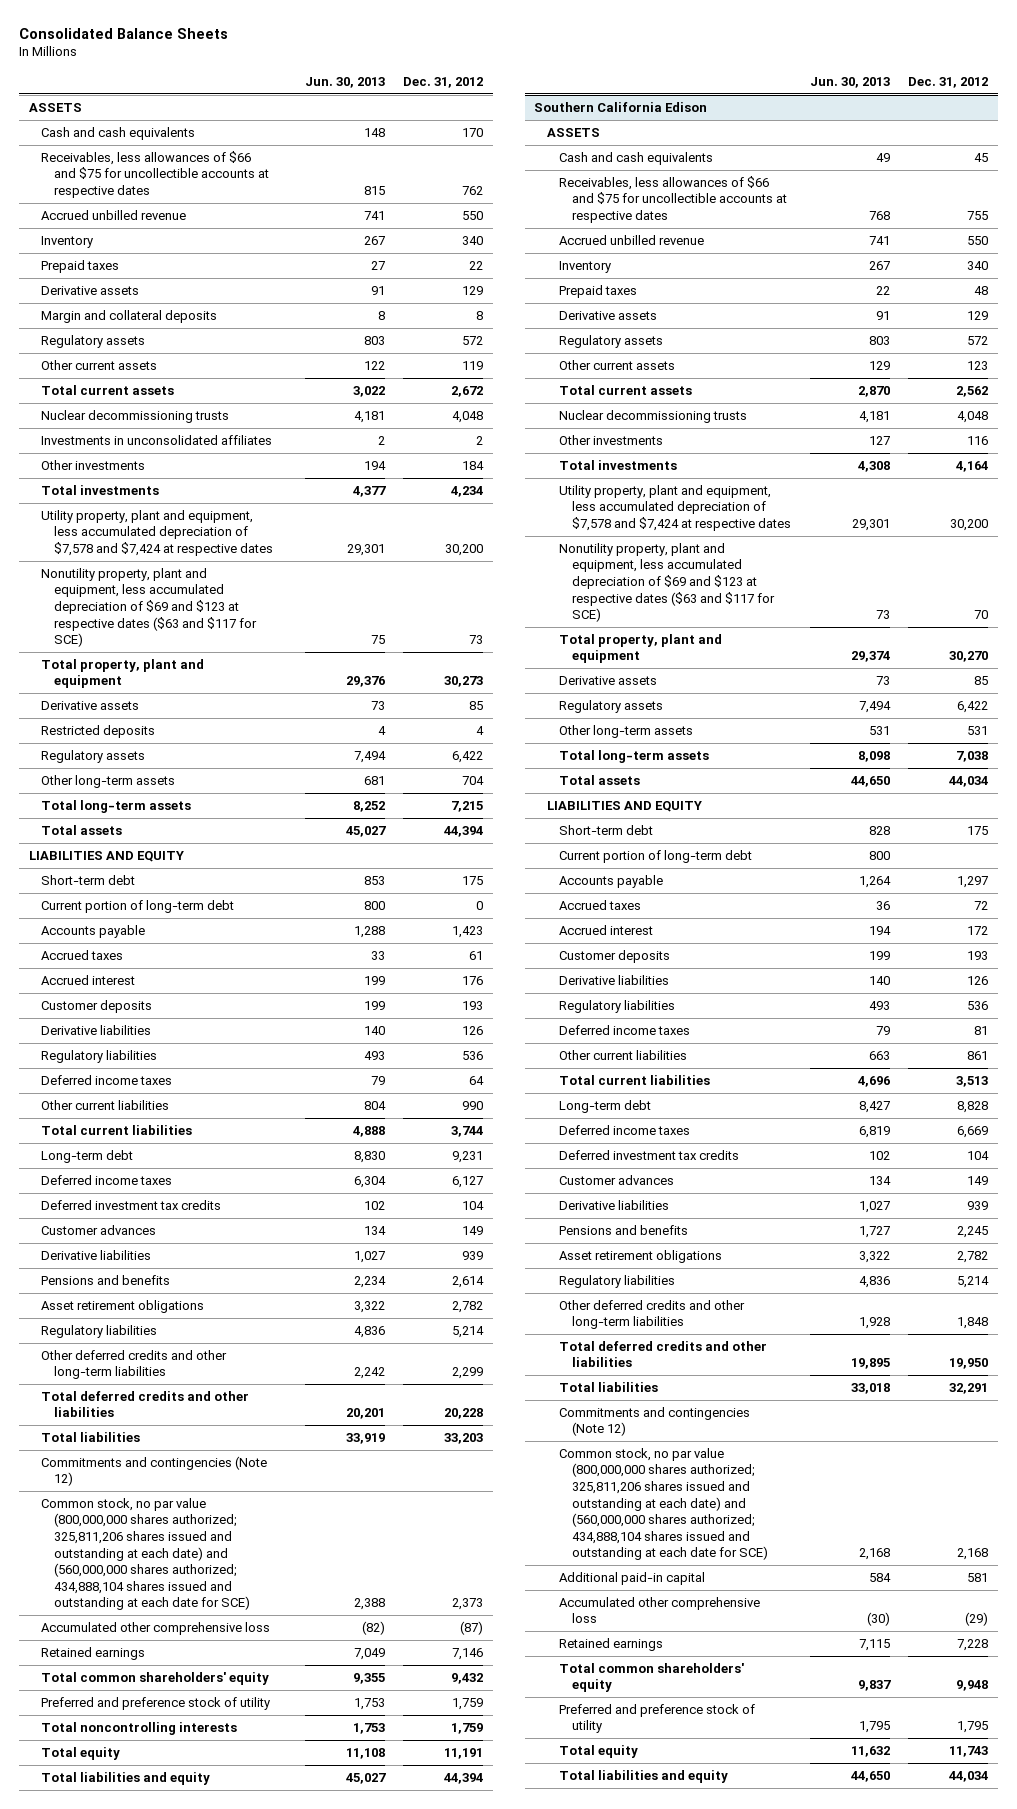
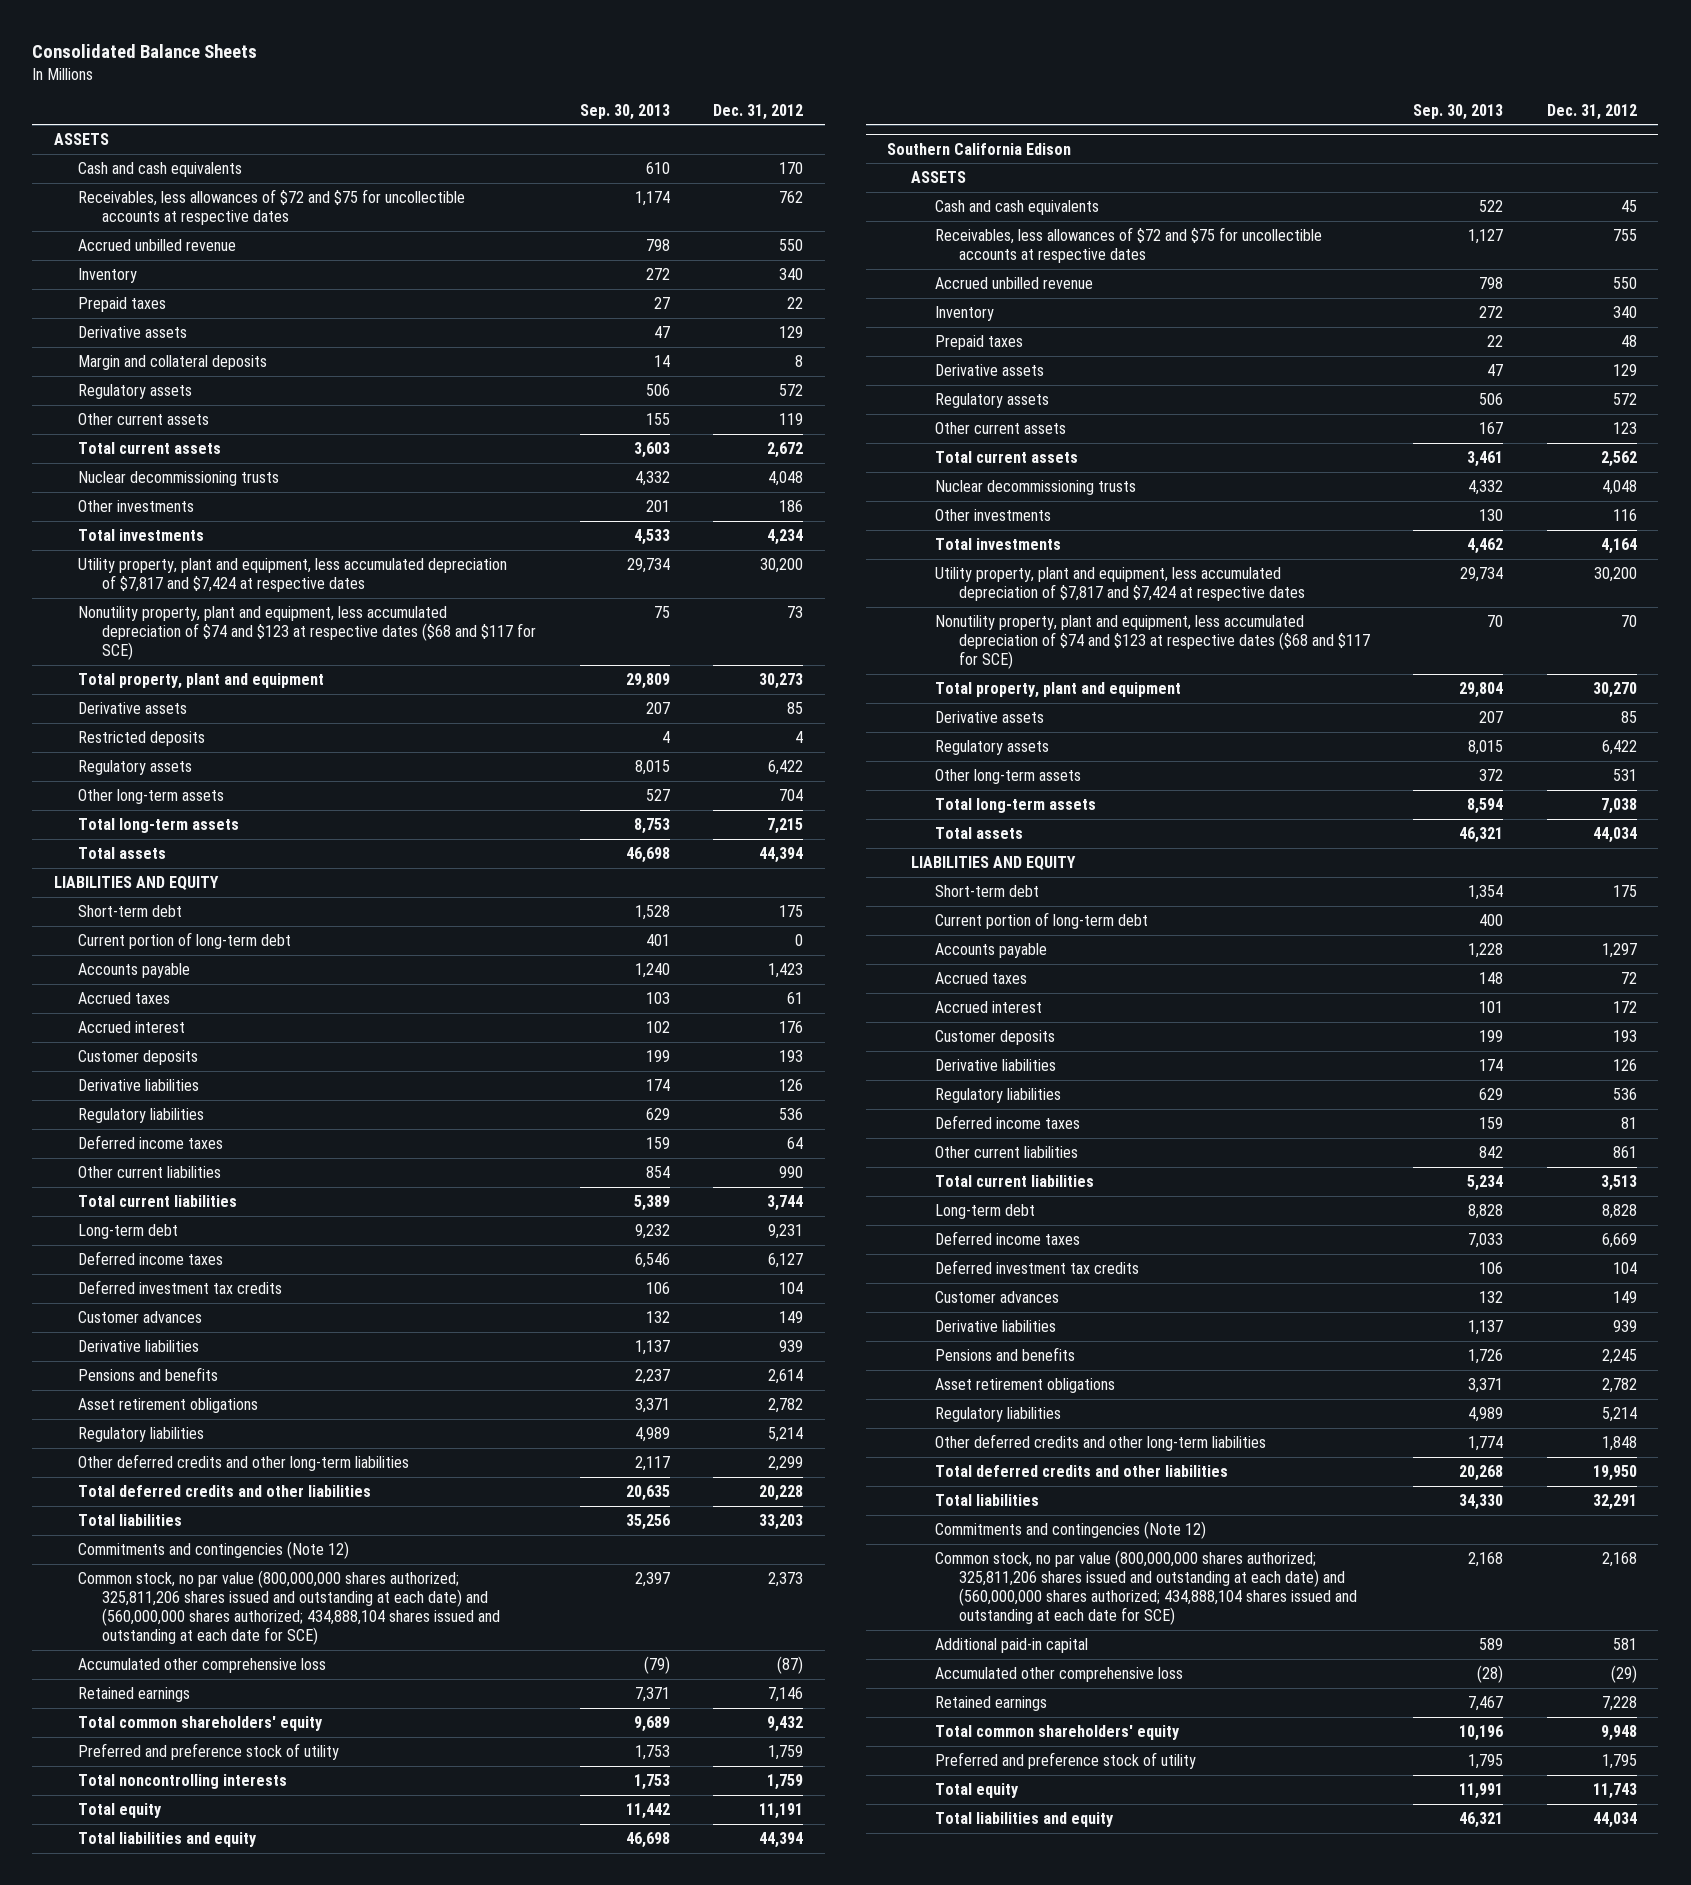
- | Jun. 30, 2013 | Dec. 31, 2012
+ | Sep. 30, 2013 | Dec. 31, 2012
- Receivables, less allowances of $66 and $75 for uncollectible accounts at respective dates | 815 | 762
+ Receivables, less allowances of $72 and $75 for uncollectible accounts at respective dates | 1,174 | 762
- Investments in unconsolidated affiliates | 2 | 2
- Other investments | 194 | 184
+ Other investments | 201 | 186
- Utility property, plant and equipment, less accumulated depreciation of $7,578 and $7,424 at respective dates | 29,301 | 30,200
- Nonutility property, plant and equipment, less accumulated depreciation of $69 and $123 at respective dates ($63 and $117 for SCE) | 75 | 73
+ Utility property, plant and equipment, less accumulated depreciation of $7,817 and $7,424 at respective dates | 29,734 | 30,200
+ Nonutility property, plant and equipment, less accumulated depreciation of $74 and $123 at respective dates ($68 and $117 for SCE) | 75 | 73
@ Southern California Edison
- Receivables, less allowances of $66 and $75 for uncollectible accounts at respective dates | 768 | 755
+ Receivables, less allowances of $72 and $75 for uncollectible accounts at respective dates | 1,127 | 755
- Utility property, plant and equipment, less accumulated depreciation of $7,578 and $7,424 at respective dates | 29,301 | 30,200
- Nonutility property, plant and equipment, less accumulated depreciation of $69 and $123 at respective dates ($63 and $117 for SCE) | 73 | 70
+ Utility property, plant and equipment, less accumulated depreciation of $7,817 and $7,424 at respective dates | 29,734 | 30,200
+ Nonutility property, plant and equipment, less accumulated depreciation of $74 and $123 at respective dates ($68 and $117 for SCE) | 70 | 70

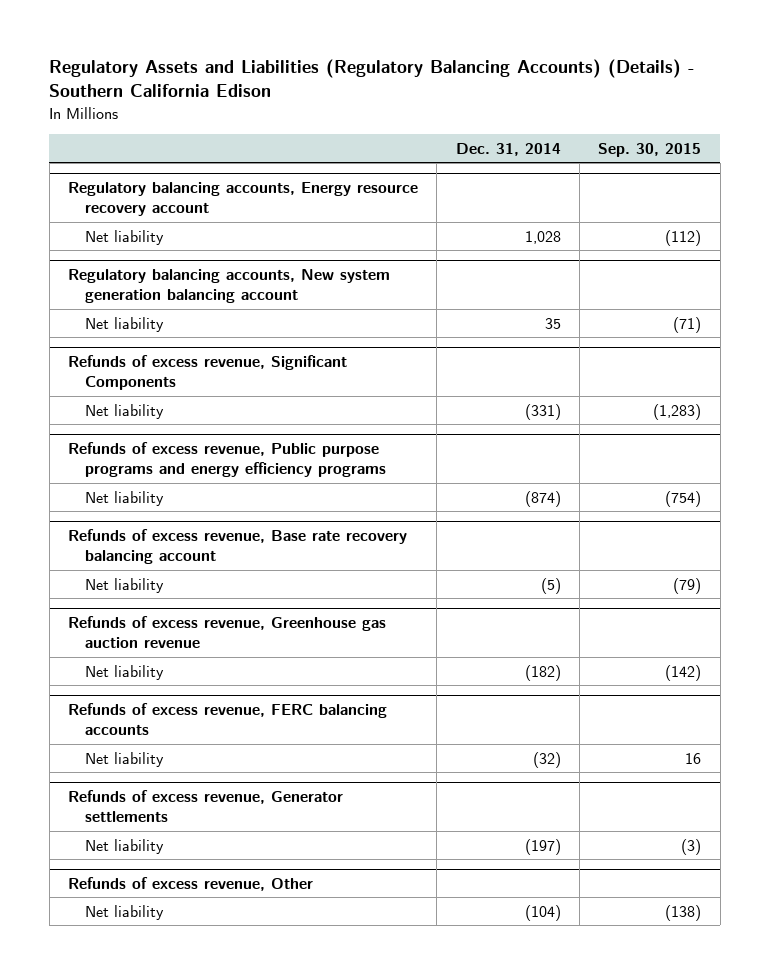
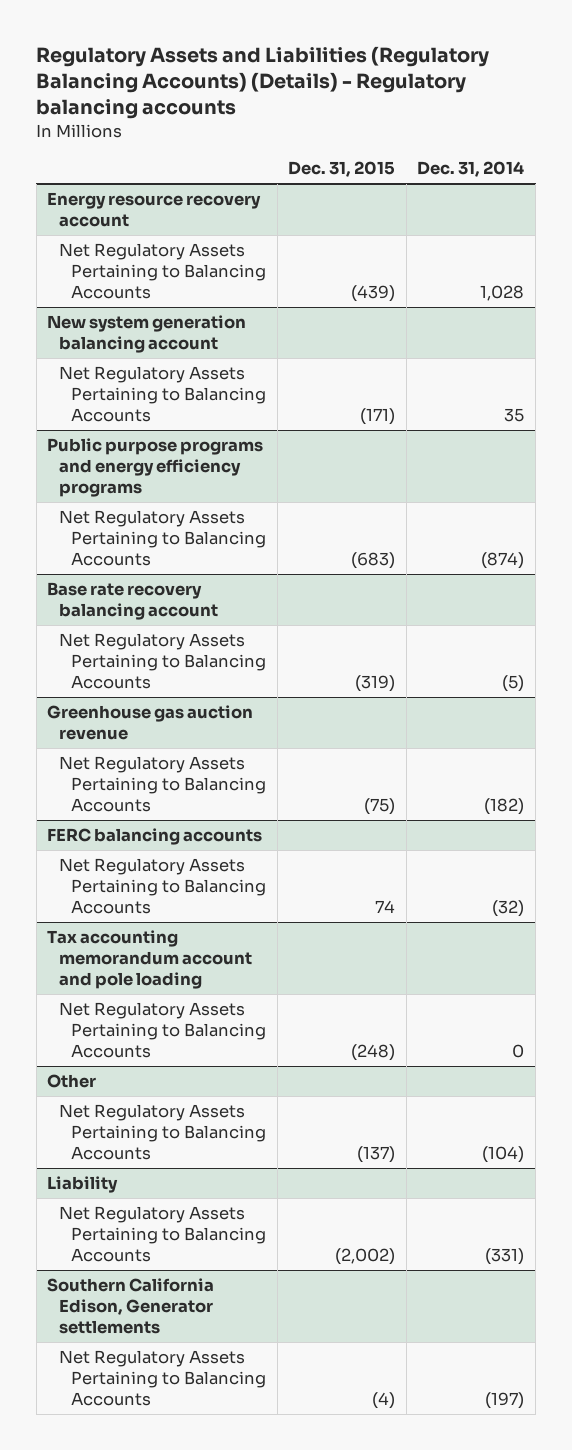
- Regulatory Assets and Liabilities (Regulatory Balancing Accounts) (Details) - Southern California Edison
+ Regulatory Assets and Liabilities (Regulatory Balancing Accounts) (Details) - Regulatory balancing accounts
- | Dec. 31, 2014 | Sep. 30, 2015
+ | Dec. 31, 2015 | Dec. 31, 2014
- Regulatory balancing accounts, Energy resource recovery account
- Net liability | 1,028 | (112)
- Regulatory balancing accounts, New system generation balancing account
- Net liability | 35 | (71)
- Refunds of excess revenue, Significant Components
- Net liability | (331) | (1,283)
- Refunds of excess revenue, Public purpose programs and energy efficiency programs
- Net liability | (874) | (754)
- Refunds of excess revenue, Base rate recovery balancing account
- Net liability | (5) | (79)
- Refunds of excess revenue, Greenhouse gas auction revenue
- Net liability | (182) | (142)
- Refunds of excess revenue, FERC balancing accounts
- Net liability | (32) | 16
- Refunds of excess revenue, Generator settlements
- Net liability | (197) | (3)
- Refunds of excess revenue, Other
- Net liability | (104) | (138)
+ Energy resource recovery account
+ Net Regulatory Assets Pertaining to Balancing Accounts | (439) | 1,028
+ New system generation balancing account
+ Net Regulatory Assets Pertaining to Balancing Accounts | (171) | 35
+ Public purpose programs and energy efficiency programs
+ Net Regulatory Assets Pertaining to Balancing Accounts | (683) | (874)
+ Base rate recovery balancing account
+ Net Regulatory Assets Pertaining to Balancing Accounts | (319) | (5)
+ Greenhouse gas auction revenue
+ Net Regulatory Assets Pertaining to Balancing Accounts | (75) | (182)
+ FERC balancing accounts
+ Net Regulatory Assets Pertaining to Balancing Accounts | 74 | (32)
+ Tax accounting memorandum account and pole loading
+ Net Regulatory Assets Pertaining to Balancing Accounts | (248) | 0
+ Other
+ Net Regulatory Assets Pertaining to Balancing Accounts | (137) | (104)
+ Liability
+ Net Regulatory Assets Pertaining to Balancing Accounts | (2,002) | (331)
+ Southern California Edison, Generator settlements
+ Net Regulatory Assets Pertaining to Balancing Accounts | (4) | (197)

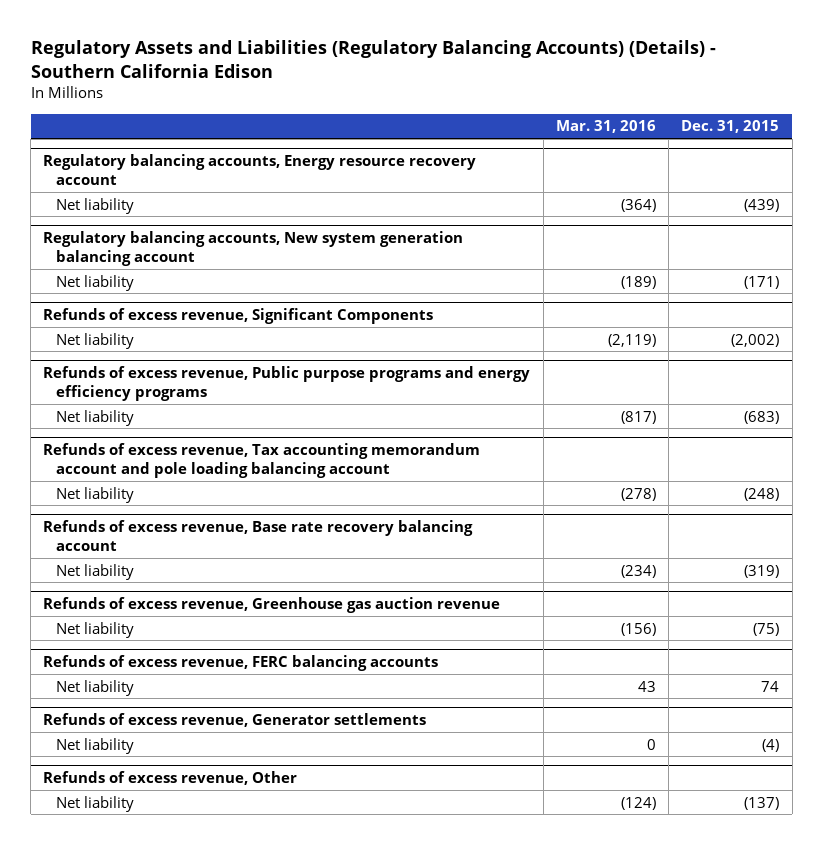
- Regulatory Assets and Liabilities (Regulatory Balancing Accounts) (Details) - Regulatory balancing accounts
+ Regulatory Assets and Liabilities (Regulatory Balancing Accounts) (Details) - Southern California Edison
- | Dec. 31, 2015 | Dec. 31, 2014
+ | Mar. 31, 2016 | Dec. 31, 2015
- Energy resource recovery account
- Net Regulatory Assets Pertaining to Balancing Accounts | (439) | 1,028
- New system generation balancing account
- Net Regulatory Assets Pertaining to Balancing Accounts | (171) | 35
- Public purpose programs and energy efficiency programs
- Net Regulatory Assets Pertaining to Balancing Accounts | (683) | (874)
- Base rate recovery balancing account
- Net Regulatory Assets Pertaining to Balancing Accounts | (319) | (5)
- Greenhouse gas auction revenue
- Net Regulatory Assets Pertaining to Balancing Accounts | (75) | (182)
- FERC balancing accounts
- Net Regulatory Assets Pertaining to Balancing Accounts | 74 | (32)
- Tax accounting memorandum account and pole loading
- Net Regulatory Assets Pertaining to Balancing Accounts | (248) | 0
- Other
- Net Regulatory Assets Pertaining to Balancing Accounts | (137) | (104)
- Liability
- Net Regulatory Assets Pertaining to Balancing Accounts | (2,002) | (331)
- Southern California Edison, Generator settlements
- Net Regulatory Assets Pertaining to Balancing Accounts | (4) | (197)
+ Regulatory balancing accounts, Energy resource recovery account
+ Net liability | (364) | (439)
+ Regulatory balancing accounts, New system generation balancing account
+ Net liability | (189) | (171)
+ Refunds of excess revenue, Significant Components
+ Net liability | (2,119) | (2,002)
+ Refunds of excess revenue, Public purpose programs and energy efficiency programs
+ Net liability | (817) | (683)
+ Refunds of excess revenue, Tax accounting memorandum account and pole loading balancing account
+ Net liability | (278) | (248)
+ Refunds of excess revenue, Base rate recovery balancing account
+ Net liability | (234) | (319)
+ Refunds of excess revenue, Greenhouse gas auction revenue
+ Net liability | (156) | (75)
+ Refunds of excess revenue, FERC balancing accounts
+ Net liability | 43 | 74
+ Refunds of excess revenue, Generator settlements
+ Net liability | 0 | (4)
+ Refunds of excess revenue, Other
+ Net liability | (124) | (137)

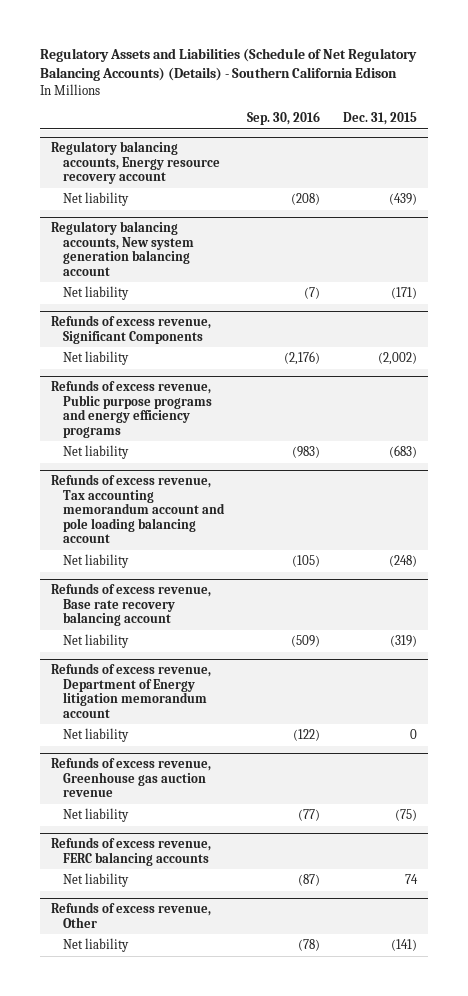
- Regulatory Assets and Liabilities (Regulatory Balancing Accounts) (Details) - Southern California Edison
+ Regulatory Assets and Liabilities (Schedule of Net Regulatory Balancing Accounts) (Details) - Southern California Edison
- | Mar. 31, 2016 | Dec. 31, 2015
+ | Sep. 30, 2016 | Dec. 31, 2015
+ Refunds of excess revenue, Department of Energy litigation memorandum account
+ Net liability | (122) | 0
- Refunds of excess revenue, Generator settlements
- Net liability | 0 | (4)
@ Refunds of excess revenue, Other
- Net liability | (124) | (137)
+ Net liability | (78) | (141)

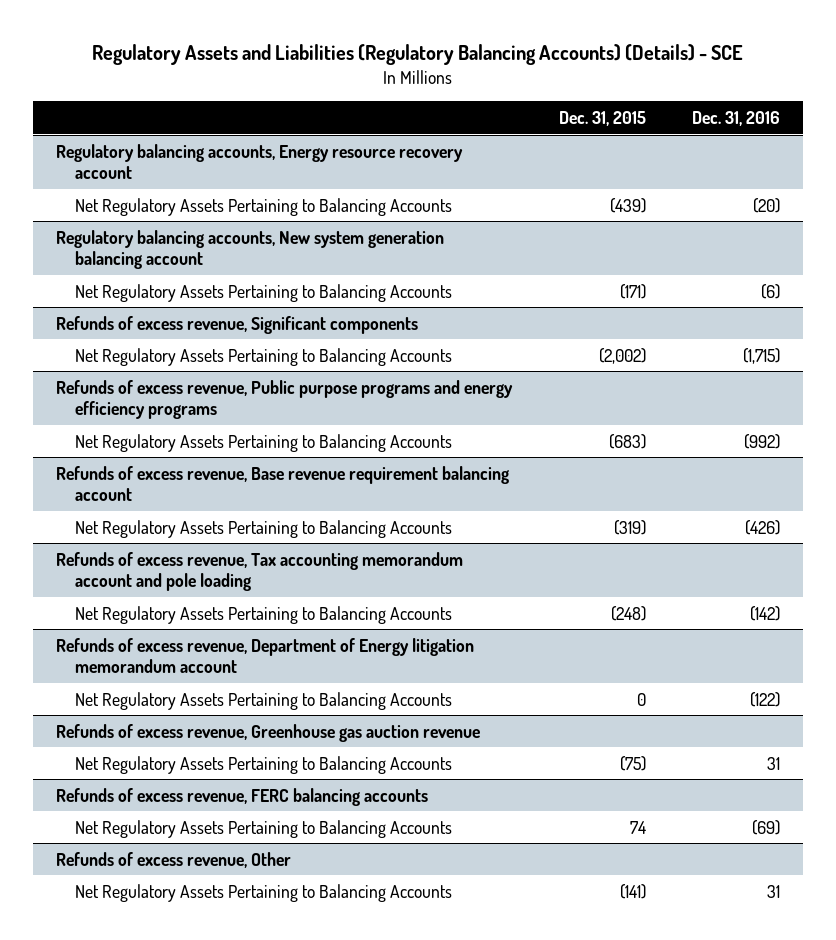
- Regulatory Assets and Liabilities (Schedule of Net Regulatory Balancing Accounts) (Details) - Southern California Edison
+ Regulatory Assets and Liabilities (Regulatory Balancing Accounts) (Details) - SCE
- | Sep. 30, 2016 | Dec. 31, 2015
+ | Dec. 31, 2015 | Dec. 31, 2016
@ Regulatory balancing accounts, Energy resource recovery account
- Net liability | (208) | (439)
+ Net Regulatory Assets Pertaining to Balancing Accounts | (439) | (20)
@ Regulatory balancing accounts, New system generation balancing account
- Net liability | (7) | (171)
- Refunds of excess revenue, Significant Components
- Net liability | (2,176) | (2,002)
@ Regulatory balancing accounts, New system generation balancing account
+ Net Regulatory Assets Pertaining to Balancing Accounts | (171) | (6)
+ Refunds of excess revenue, Significant components
+ Net Regulatory Assets Pertaining to Balancing Accounts | (2,002) | (1,715)
@ Refunds of excess revenue, Public purpose programs and energy efficiency programs
- Net liability | (983) | (683)
- Refunds of excess revenue, Tax accounting memorandum account and pole loading balancing account
- Net liability | (105) | (248)
- Refunds of excess revenue, Base rate recovery balancing account
- Net liability | (509) | (319)
@ Refunds of excess revenue, Public purpose programs and energy efficiency programs
+ Net Regulatory Assets Pertaining to Balancing Accounts | (683) | (992)
+ Refunds of excess revenue, Base revenue requirement balancing account
+ Net Regulatory Assets Pertaining to Balancing Accounts | (319) | (426)
+ Refunds of excess revenue, Tax accounting memorandum account and pole loading
+ Net Regulatory Assets Pertaining to Balancing Accounts | (248) | (142)
@ Refunds of excess revenue, Department of Energy litigation memorandum account
- Net liability | (122) | 0
+ Net Regulatory Assets Pertaining to Balancing Accounts | 0 | (122)
@ Refunds of excess revenue, Greenhouse gas auction revenue
- Net liability | (77) | (75)
+ Net Regulatory Assets Pertaining to Balancing Accounts | (75) | 31
@ Refunds of excess revenue, FERC balancing accounts
- Net liability | (87) | 74
+ Net Regulatory Assets Pertaining to Balancing Accounts | 74 | (69)
@ Refunds of excess revenue, Other
- Net liability | (78) | (141)
+ Net Regulatory Assets Pertaining to Balancing Accounts | (141) | 31

